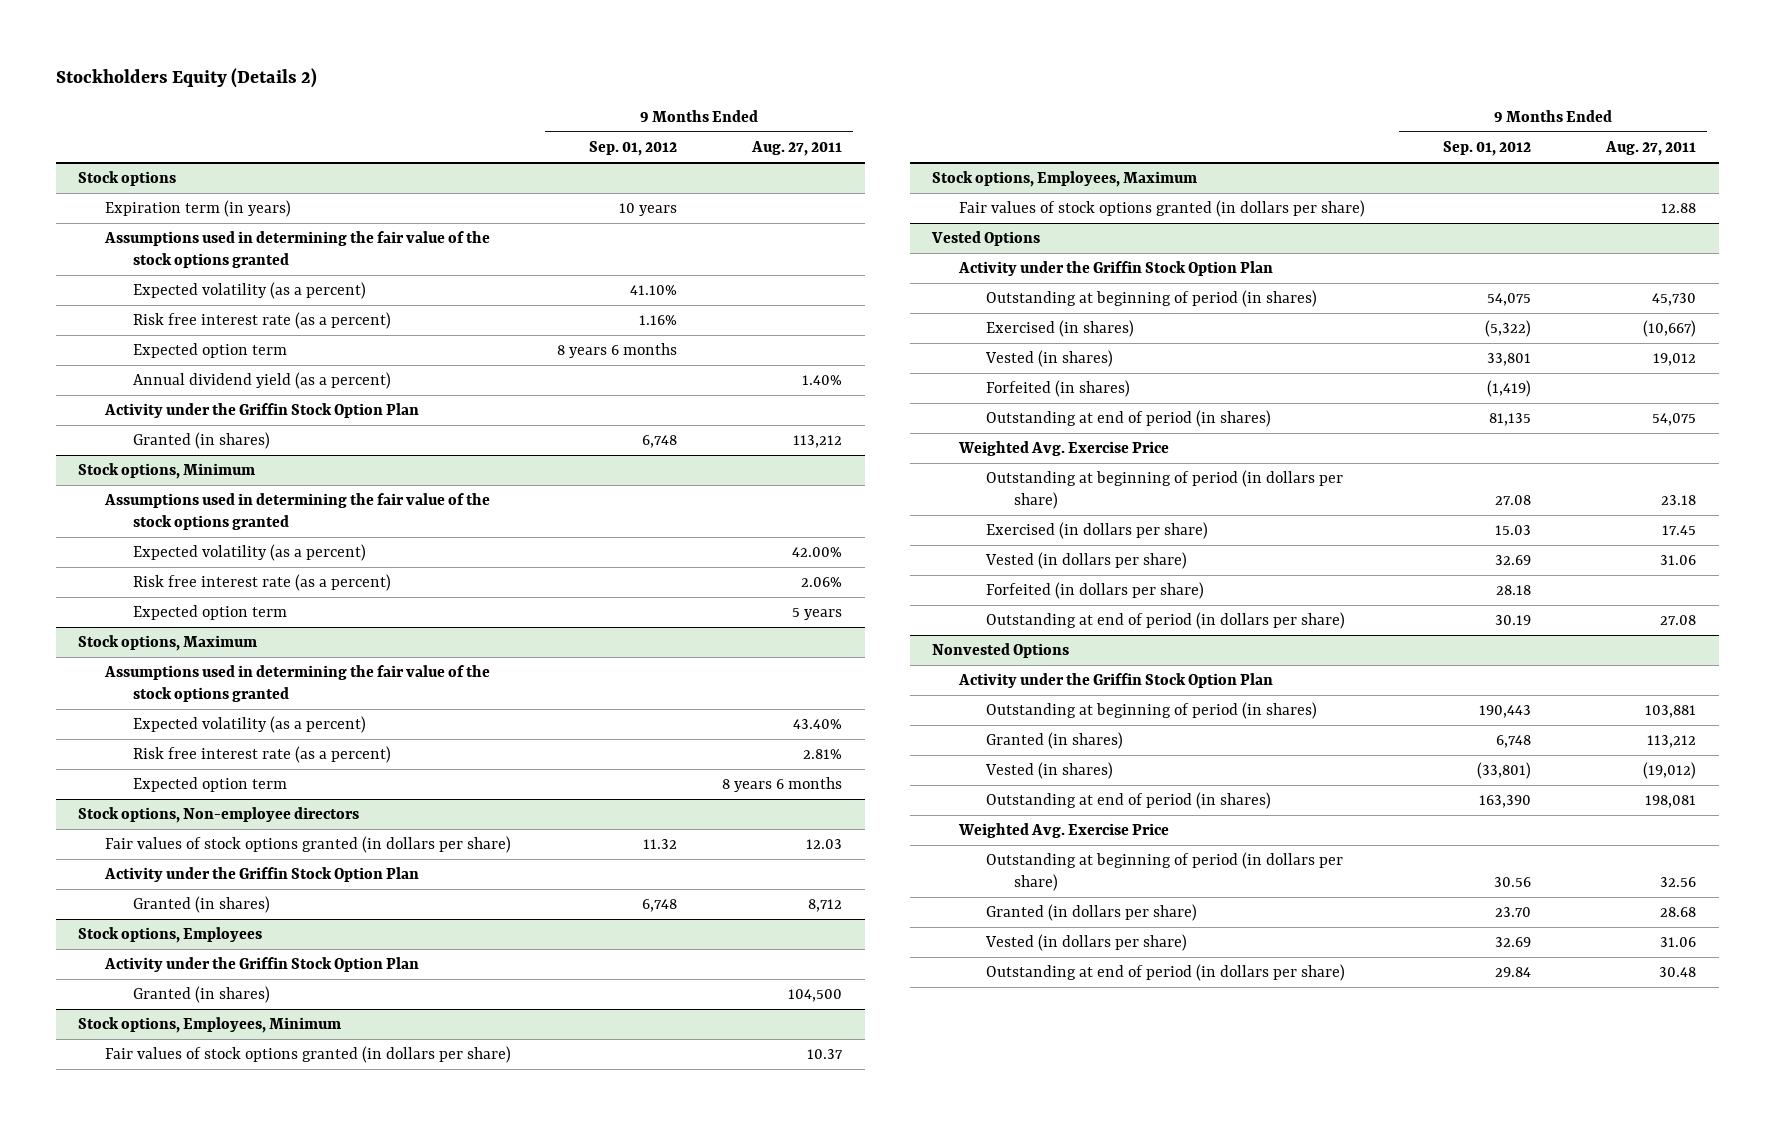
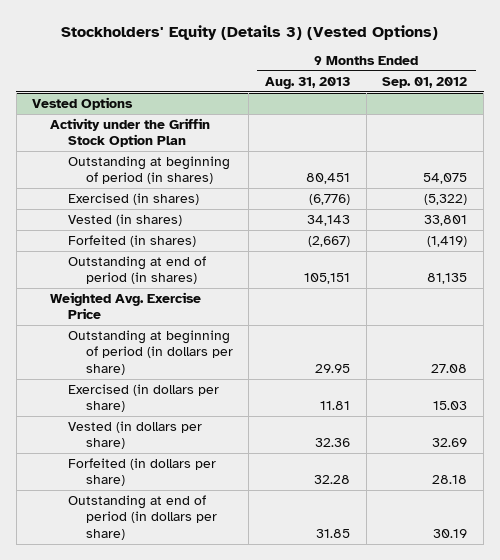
- Stockholders Equity (Details 2)
+ Stockholders' Equity (Details 3) (Vested Options)
- | 9 Months Ended Sep. 01, 2012 | 9 Months Ended Aug. 27, 2011
+ | 9 Months Ended Aug. 31, 2013 | 9 Months Ended Sep. 01, 2012
- Stock options
- Expiration term (in years) | 10 years |
- Assumptions used in determining the fair value of the stock options granted
- Expected volatility (as a percent) | 41.10% |
- Risk free interest rate (as a percent) | 1.16% |
- Expected option term | 8 years 6 months |
- Annual dividend yield (as a percent) | | 1.40%
- Activity under the Griffin Stock Option Plan
- Granted (in shares) | 6,748 | 113,212
- Stock options, Minimum
- Assumptions used in determining the fair value of the stock options granted
- Expected volatility (as a percent) | | 42.00%
- Risk free interest rate (as a percent) | | 2.06%
- Expected option term | | 5 years
- Stock options, Maximum
- Assumptions used in determining the fair value of the stock options granted
- Expected volatility (as a percent) | | 43.40%
- Risk free interest rate (as a percent) | | 2.81%
- Expected option term | | 8 years 6 months
- Stock options, Non-employee directors
- Fair values of stock options granted (in dollars per share) | 11.32 | 12.03
- Activity under the Griffin Stock Option Plan
- Granted (in shares) | 6,748 | 8,712
- Stock options, Employees
- Activity under the Griffin Stock Option Plan
- Granted (in shares) | | 104,500
- Stock options, Employees, Minimum
- Fair values of stock options granted (in dollars per share) | | 10.37
- Stock options, Employees, Maximum
- Fair values of stock options granted (in dollars per share) | | 12.88
- Nonvested Options
- Activity under the Griffin Stock Option Plan
- Outstanding at beginning of period (in shares) | 190,443 | 103,881
- Granted (in shares) | 6,748 | 113,212
- Vested (in shares) | (33,801) | (19,012)
- Outstanding at end of period (in shares) | 163,390 | 198,081
- Weighted Avg. Exercise Price
- Outstanding at beginning of period (in dollars per share) | 30.56 | 32.56
- Granted (in dollars per share) | 23.70 | 28.68
- Vested (in dollars per share) | 32.69 | 31.06
- Outstanding at end of period (in dollars per share) | 29.84 | 30.48

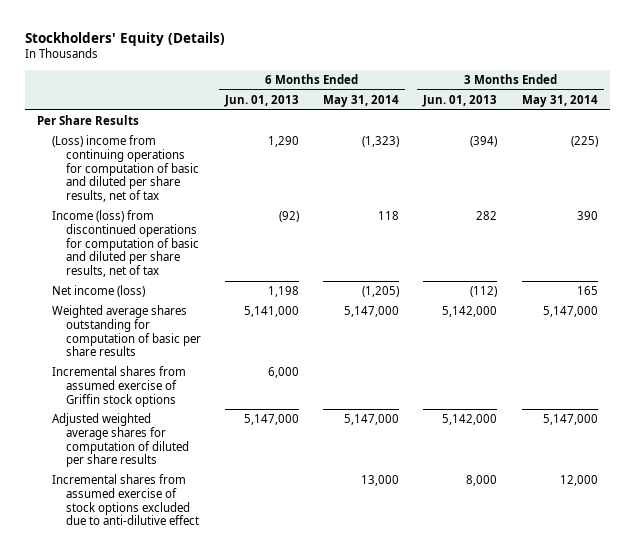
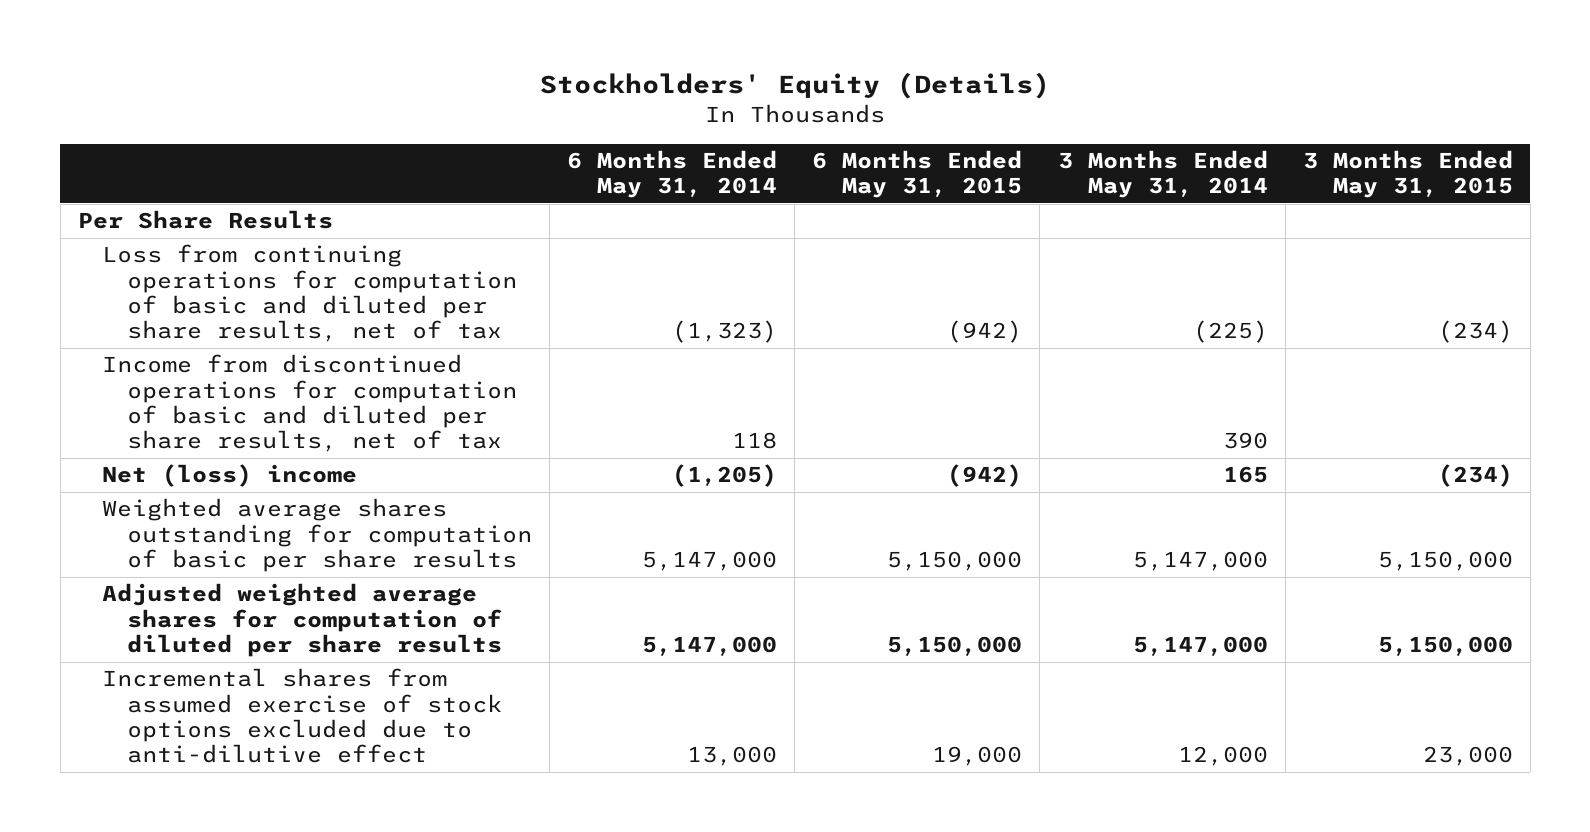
- | 6 Months Ended Jun. 01, 2013 | 6 Months Ended May 31, 2014 | 3 Months Ended Jun. 01, 2013 | 3 Months Ended May 31, 2014
+ | 6 Months Ended May 31, 2014 | 6 Months Ended May 31, 2015 | 3 Months Ended May 31, 2014 | 3 Months Ended May 31, 2015
- (Loss) income from continuing operations for computation of basic and diluted per share results, net of tax | 1,290 | (1,323) | (394) | (225)
- Income (loss) from discontinued operations for computation of basic and diluted per share results, net of tax | (92) | 118 | 282 | 390
- Net income (loss) | 1,198 | (1,205) | (112) | 165
+ Loss from continuing operations for computation of basic and diluted per share results, net of tax | (1,323) | (942) | (225) | (234)
+ Income from discontinued operations for computation of basic and diluted per share results, net of tax | 118 | | 390 |
+ Net (loss) income | (1,205) | (942) | 165 | (234)
- Incremental shares from assumed exercise of Griffin stock options | 6,000 | | |

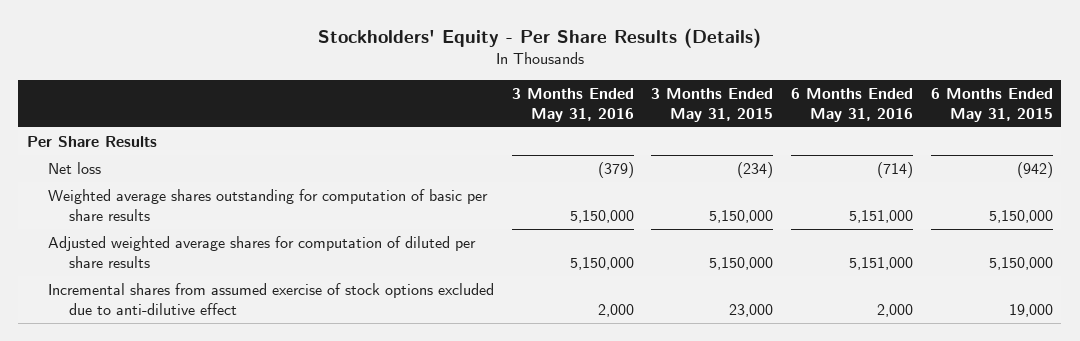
- Stockholders' Equity (Details)
+ Stockholders' Equity - Per Share Results (Details)
- | 6 Months Ended May 31, 2014 | 6 Months Ended May 31, 2015 | 3 Months Ended May 31, 2014 | 3 Months Ended May 31, 2015
+ | 3 Months Ended May 31, 2016 | 3 Months Ended May 31, 2015 | 6 Months Ended May 31, 2016 | 6 Months Ended May 31, 2015
- Loss from continuing operations for computation of basic and diluted per share results, net of tax | (1,323) | (942) | (225) | (234)
- Income from discontinued operations for computation of basic and diluted per share results, net of tax | 118 | | 390 |
- Net (loss) income | (1,205) | (942) | 165 | (234)
+ Net loss | (379) | (234) | (714) | (942)

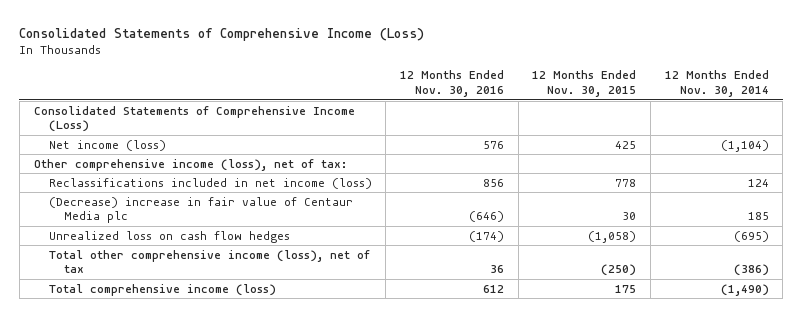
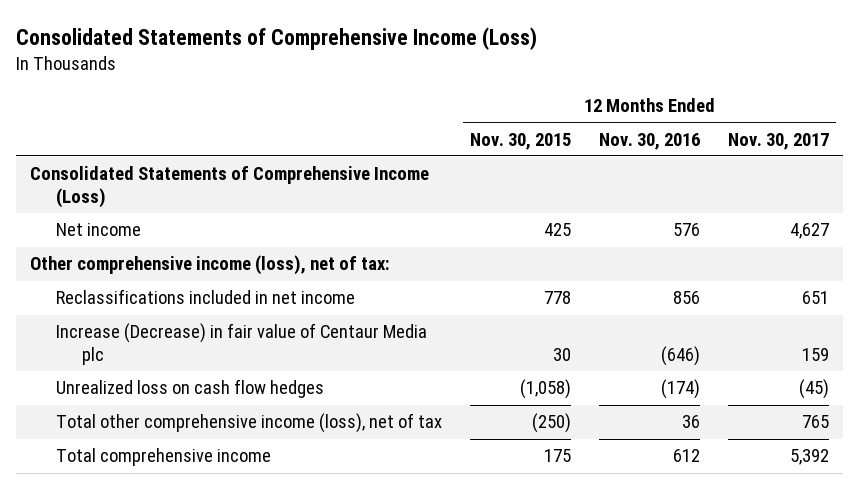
- | 12 Months Ended Nov. 30, 2016 | 12 Months Ended Nov. 30, 2015 | 12 Months Ended Nov. 30, 2014
+ | 12 Months Ended Nov. 30, 2015 | 12 Months Ended Nov. 30, 2016 | 12 Months Ended Nov. 30, 2017
- Net income (loss) | 576 | 425 | (1,104)
+ Net income | 425 | 576 | 4,627
- Reclassifications included in net income (loss) | 856 | 778 | 124
- (Decrease) increase in fair value of Centaur Media plc | (646) | 30 | 185
+ Reclassifications included in net income | 778 | 856 | 651
+ Increase (Decrease) in fair value of Centaur Media plc | 30 | (646) | 159
- Total comprehensive income (loss) | 612 | 175 | (1,490)
+ Total comprehensive income | 175 | 612 | 5,392

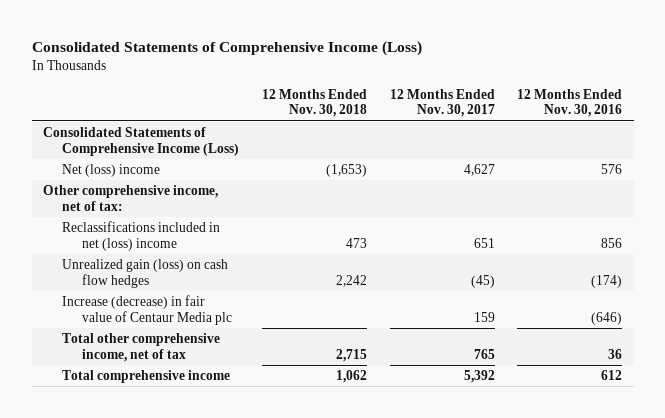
- | 12 Months Ended Nov. 30, 2015 | 12 Months Ended Nov. 30, 2016 | 12 Months Ended Nov. 30, 2017
+ | 12 Months Ended Nov. 30, 2018 | 12 Months Ended Nov. 30, 2017 | 12 Months Ended Nov. 30, 2016
- Net income | 425 | 576 | 4,627
- Other comprehensive income (loss), net of tax:
- Reclassifications included in net income | 778 | 856 | 651
- Increase (Decrease) in fair value of Centaur Media plc | 30 | (646) | 159
- Unrealized loss on cash flow hedges | (1,058) | (174) | (45)
- Total other comprehensive income (loss), net of tax | (250) | 36 | 765
+ Net (loss) income | (1,653) | 4,627 | 576
+ Other comprehensive income, net of tax:
+ Reclassifications included in net (loss) income | 473 | 651 | 856
+ Unrealized gain (loss) on cash flow hedges | 2,242 | (45) | (174)
+ Increase (decrease) in fair value of Centaur Media plc | | 159 | (646)
+ Total other comprehensive income, net of tax | 2,715 | 765 | 36

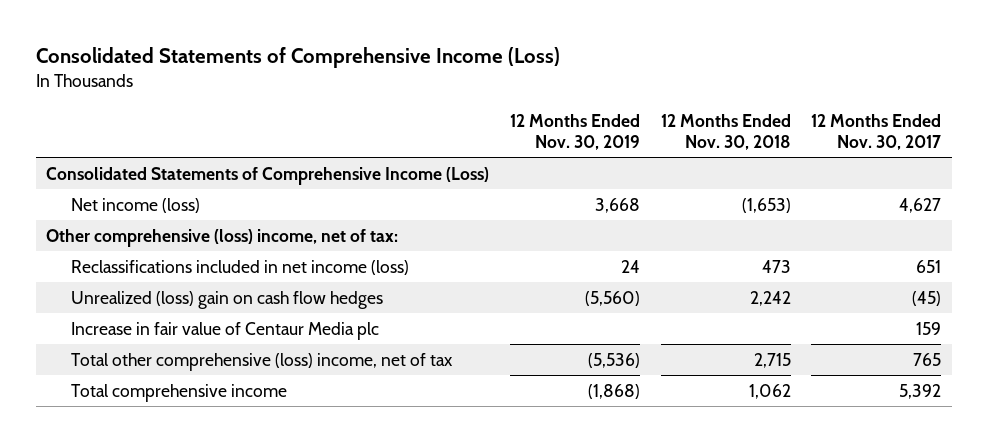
- | 12 Months Ended Nov. 30, 2018 | 12 Months Ended Nov. 30, 2017 | 12 Months Ended Nov. 30, 2016
+ | 12 Months Ended Nov. 30, 2019 | 12 Months Ended Nov. 30, 2018 | 12 Months Ended Nov. 30, 2017
- Net (loss) income | (1,653) | 4,627 | 576
- Other comprehensive income, net of tax:
- Reclassifications included in net (loss) income | 473 | 651 | 856
- Unrealized gain (loss) on cash flow hedges | 2,242 | (45) | (174)
- Increase (decrease) in fair value of Centaur Media plc | | 159 | (646)
- Total other comprehensive income, net of tax | 2,715 | 765 | 36
+ Net income (loss) | 3,668 | (1,653) | 4,627
+ Other comprehensive (loss) income, net of tax:
+ Reclassifications included in net income (loss) | 24 | 473 | 651
+ Unrealized (loss) gain on cash flow hedges | (5,560) | 2,242 | (45)
+ Increase in fair value of Centaur Media plc | | | 159
+ Total other comprehensive (loss) income, net of tax | (5,536) | 2,715 | 765

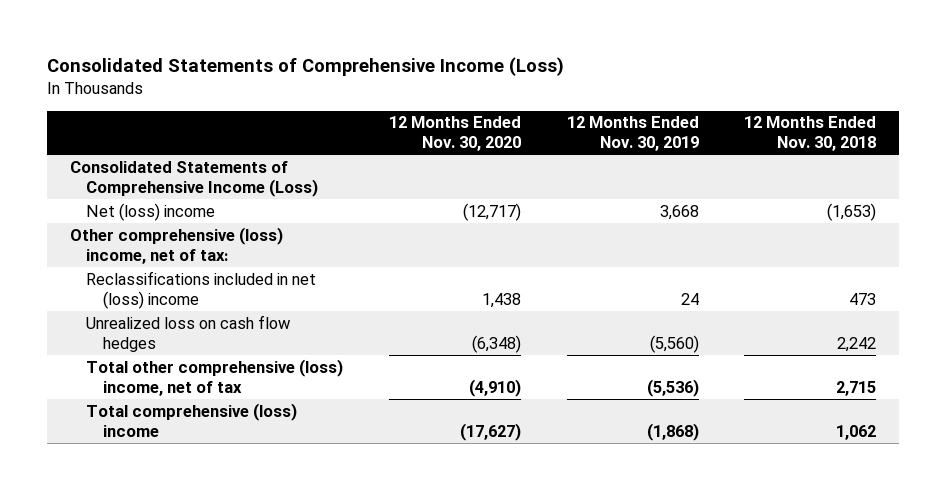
- | 12 Months Ended Nov. 30, 2019 | 12 Months Ended Nov. 30, 2018 | 12 Months Ended Nov. 30, 2017
+ | 12 Months Ended Nov. 30, 2020 | 12 Months Ended Nov. 30, 2019 | 12 Months Ended Nov. 30, 2018
- Net income (loss) | 3,668 | (1,653) | 4,627
+ Net (loss) income | (12,717) | 3,668 | (1,653)
- Reclassifications included in net income (loss) | 24 | 473 | 651
- Unrealized (loss) gain on cash flow hedges | (5,560) | 2,242 | (45)
- Increase in fair value of Centaur Media plc | | | 159
+ Reclassifications included in net (loss) income | 1,438 | 24 | 473
+ Unrealized loss on cash flow hedges | (6,348) | (5,560) | 2,242
- Total comprehensive income | (1,868) | 1,062 | 5,392
+ Total comprehensive (loss) income | (17,627) | (1,868) | 1,062

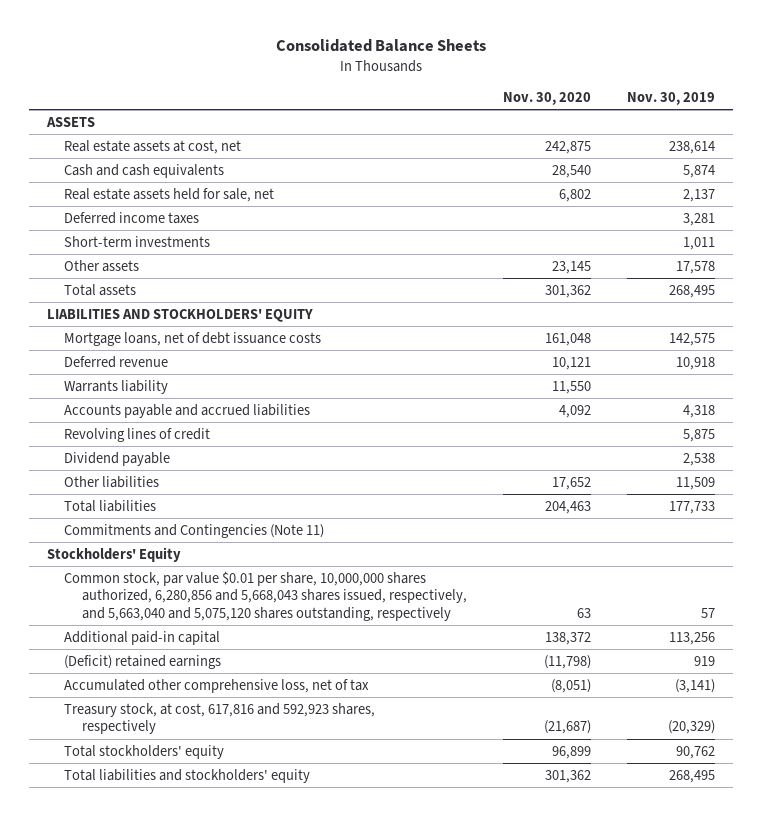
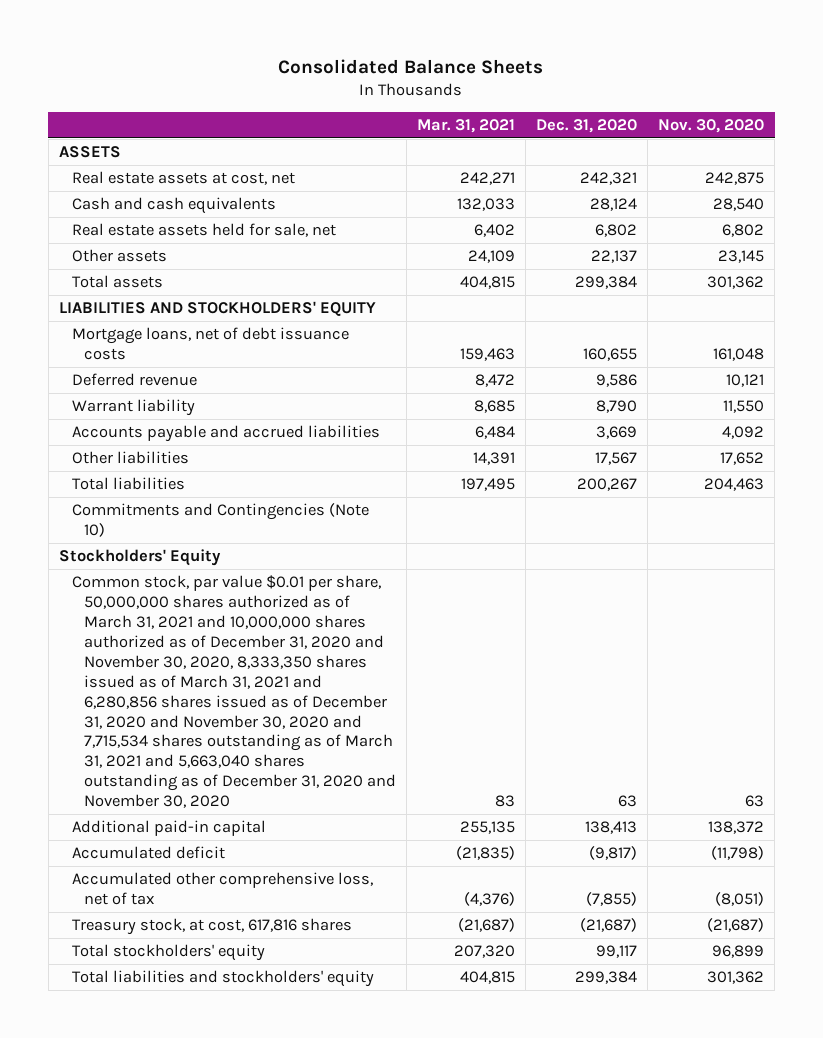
- | Nov. 30, 2020 | Nov. 30, 2019
+ | Mar. 31, 2021 | Dec. 31, 2020 | Nov. 30, 2020
- Deferred income taxes | | 3,281
- Short-term investments | | 1,011
- Warrants liability | 11,550 |
+ Warrant liability | 8,685 | 8,790 | 11,550
- Revolving lines of credit | | 5,875
- Dividend payable | | 2,538
- Commitments and Contingencies (Note 11)
+ Commitments and Contingencies (Note 10)
- Common stock, par value $0.01 per share, 10,000,000 shares authorized, 6,280,856 and 5,668,043 shares issued, respectively, and 5,663,040 and 5,075,120 shares outstanding, respectively | 63 | 57
+ Common stock, par value $0.01 per share, 50,000,000 shares authorized as of March 31, 2021 and 10,000,000 shares authorized as of December 31, 2020 and November 30, 2020, 8,333,350 shares issued as of March 31, 2021 and 6,280,856 shares issued as of December 31, 2020 and November 30, 2020 and 7,715,534 shares outstanding as of March 31, 2021 and 5,663,040 shares outstanding as of December 31, 2020 and November 30, 2020 | 83 | 63 | 63
- (Deficit) retained earnings | (11,798) | 919
+ Accumulated deficit | (21,835) | (9,817) | (11,798)
- Treasury stock, at cost, 617,816 and 592,923 shares, respectively | (21,687) | (20,329)
+ Treasury stock, at cost, 617,816 shares | (21,687) | (21,687) | (21,687)

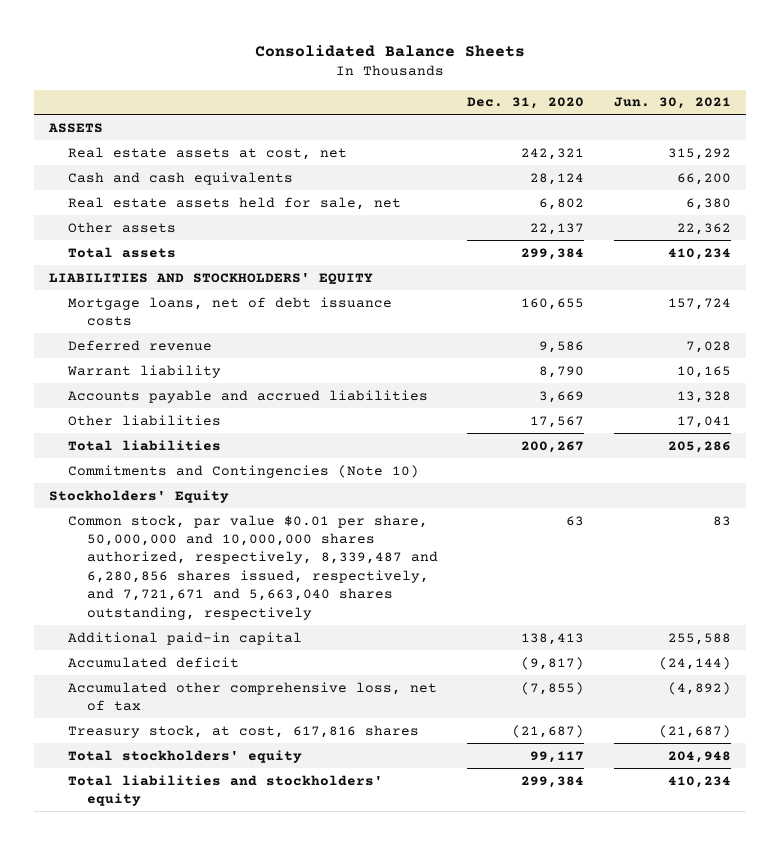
- | Mar. 31, 2021 | Dec. 31, 2020 | Nov. 30, 2020
+ | Dec. 31, 2020 | Jun. 30, 2021
- Common stock, par value $0.01 per share, 50,000,000 shares authorized as of March 31, 2021 and 10,000,000 shares authorized as of December 31, 2020 and November 30, 2020, 8,333,350 shares issued as of March 31, 2021 and 6,280,856 shares issued as of December 31, 2020 and November 30, 2020 and 7,715,534 shares outstanding as of March 31, 2021 and 5,663,040 shares outstanding as of December 31, 2020 and November 30, 2020 | 83 | 63 | 63
+ Common stock, par value $0.01 per share, 50,000,000 and 10,000,000 shares authorized, respectively, 8,339,487 and 6,280,856 shares issued, respectively, and 7,721,671 and 5,663,040 shares outstanding, respectively | 63 | 83

